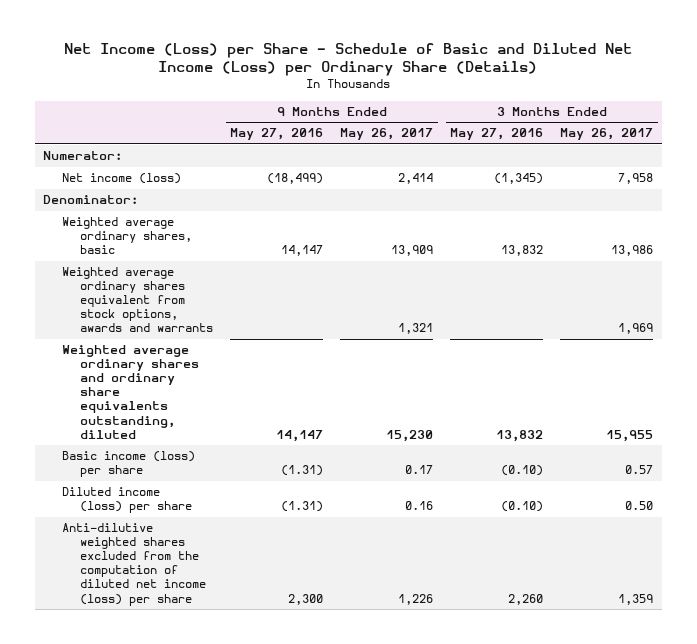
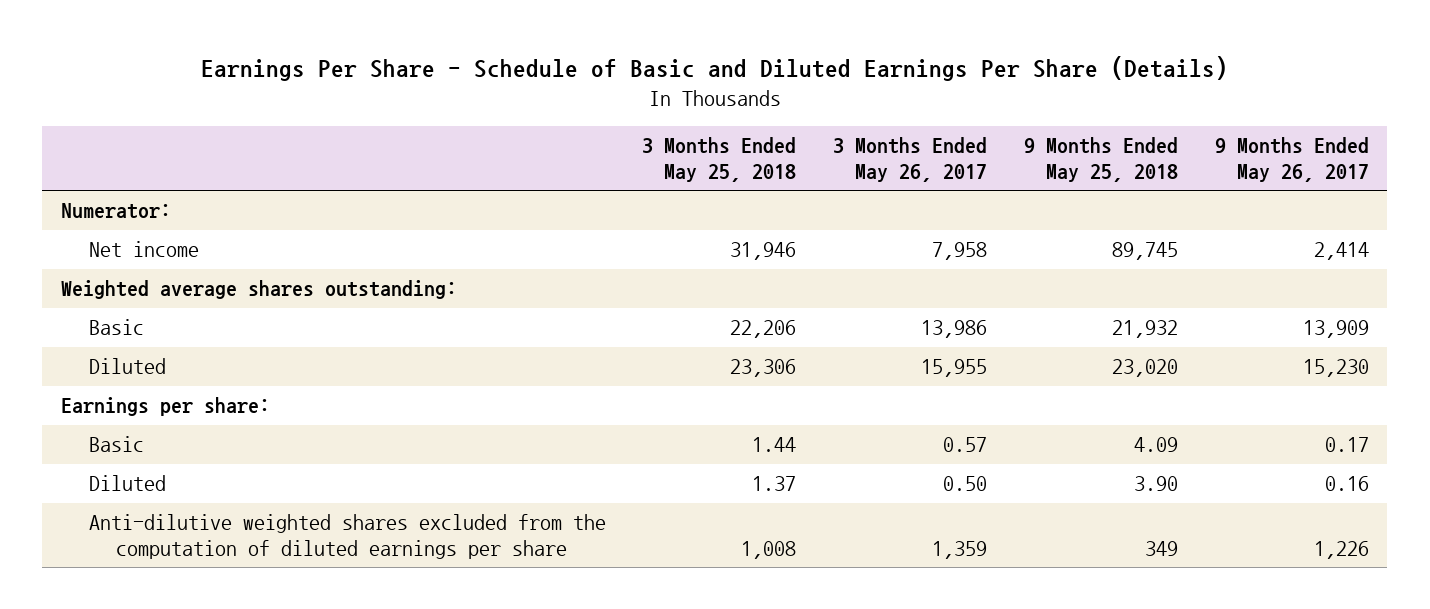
- Net Income (Loss) per Share - Schedule of Basic and Diluted Net Income (Loss) per Ordinary Share (Details)
+ Earnings Per Share - Schedule of Basic and Diluted Earnings Per Share (Details)
- | 9 Months Ended May 27, 2016 | 9 Months Ended May 26, 2017 | 3 Months Ended May 27, 2016 | 3 Months Ended May 26, 2017
+ | 3 Months Ended May 25, 2018 | 3 Months Ended May 26, 2017 | 9 Months Ended May 25, 2018 | 9 Months Ended May 26, 2017
- Net income (loss) | (18,499) | 2,414 | (1,345) | 7,958
- Denominator:
- Weighted average ordinary shares, basic | 14,147 | 13,909 | 13,832 | 13,986
- Weighted average ordinary shares equivalent from stock options, awards and warrants | | 1,321 | | 1,969
- Weighted average ordinary shares and ordinary share equivalents outstanding, diluted | 14,147 | 15,230 | 13,832 | 15,955
- Basic income (loss) per share | (1.31) | 0.17 | (0.10) | 0.57
- Diluted income (loss) per share | (1.31) | 0.16 | (0.10) | 0.50
- Anti-dilutive weighted shares excluded from the computation of diluted net income (loss) per share | 2,300 | 1,226 | 2,260 | 1,359
+ Net income | 31,946 | 7,958 | 89,745 | 2,414
+ Weighted average shares outstanding:
+ Basic | 22,206 | 13,986 | 21,932 | 13,909
+ Diluted | 23,306 | 15,955 | 23,020 | 15,230
+ Earnings per share:
+ Basic | 1.44 | 0.57 | 4.09 | 0.17
+ Diluted | 1.37 | 0.50 | 3.90 | 0.16
+ Anti-dilutive weighted shares excluded from the computation of diluted earnings per share | 1,008 | 1,359 | 349 | 1,226

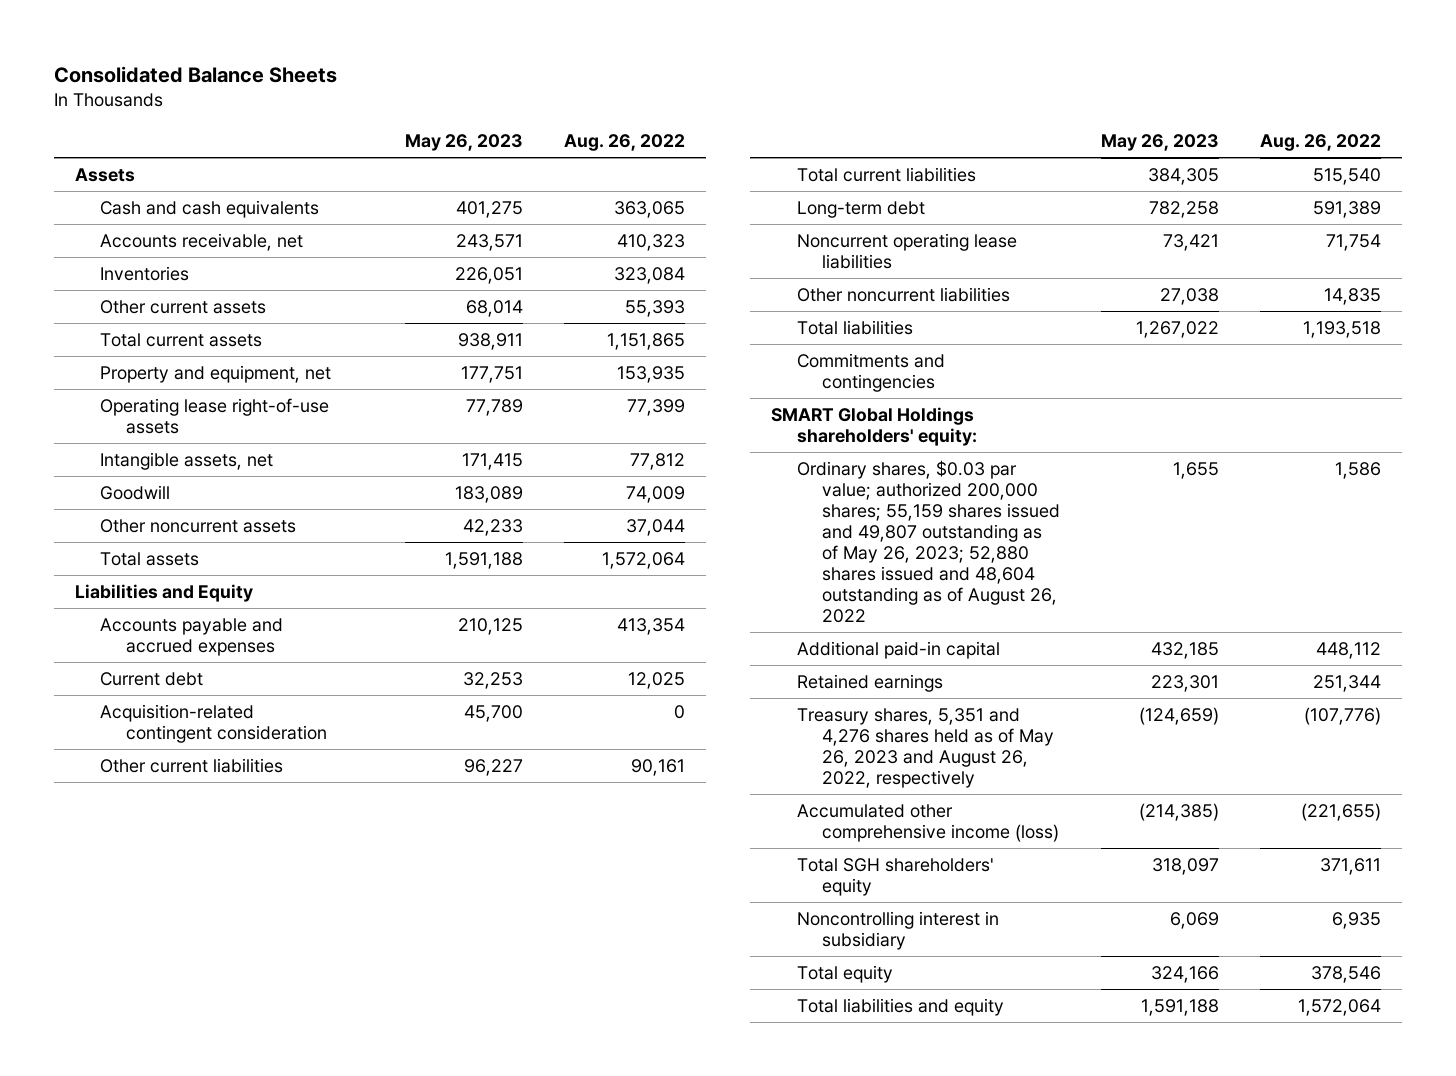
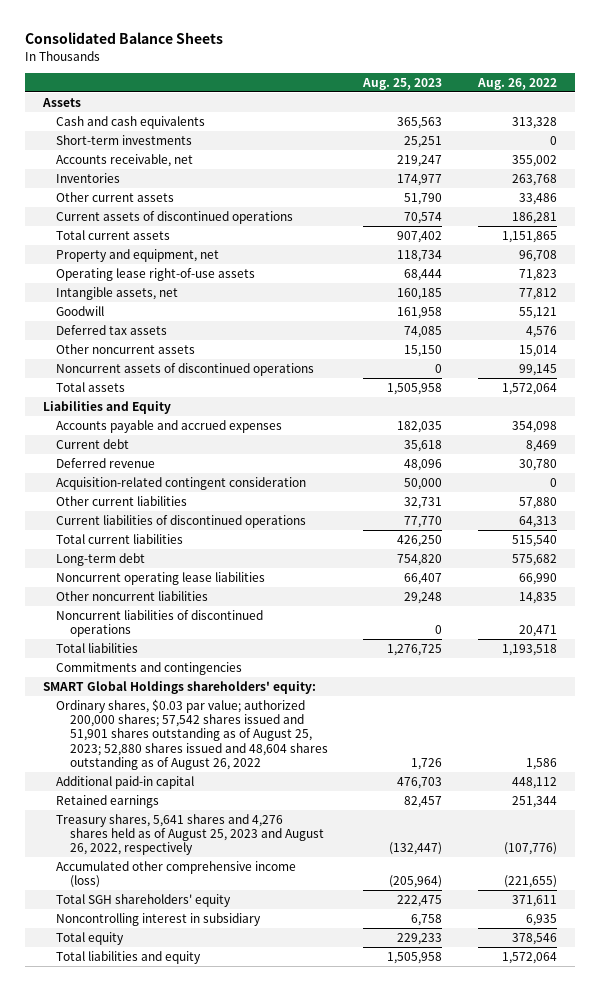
- | May 26, 2023 | Aug. 26, 2022
+ | Aug. 25, 2023 | Aug. 26, 2022
- Cash and cash equivalents | 401,275 | 363,065
- Accounts receivable, net | 243,571 | 410,323
- Inventories | 226,051 | 323,084
- Other current assets | 68,014 | 55,393
+ Cash and cash equivalents | 365,563 | 313,328
+ Short-term investments | 25,251 | 0
+ Accounts receivable, net | 219,247 | 355,002
+ Inventories | 174,977 | 263,768
+ Other current assets | 51,790 | 33,486
+ Current assets of discontinued operations | 70,574 | 186,281
- Property and equipment, net | 177,751 | 153,935
- Operating lease right-of-use assets | 77,789 | 77,399
+ Property and equipment, net | 118,734 | 96,708
+ Operating lease right-of-use assets | 68,444 | 71,823
- Goodwill | 183,089 | 74,009
- Other noncurrent assets | 42,233 | 37,044
+ Goodwill | 161,958 | 55,121
+ Deferred tax assets | 74,085 | 4,576
+ Other noncurrent assets | 15,150 | 15,014
+ Noncurrent assets of discontinued operations | 0 | 99,145
- Accounts payable and accrued expenses | 210,125 | 413,354
- Current debt | 32,253 | 12,025
+ Accounts payable and accrued expenses | 182,035 | 354,098
+ Current debt | 35,618 | 8,469
+ Deferred revenue | 48,096 | 30,780
- Other current liabilities | 96,227 | 90,161
+ Other current liabilities | 32,731 | 57,880
+ Current liabilities of discontinued operations | 77,770 | 64,313
- Long-term debt | 782,258 | 591,389
- Noncurrent operating lease liabilities | 73,421 | 71,754
+ Long-term debt | 754,820 | 575,682
+ Noncurrent operating lease liabilities | 66,407 | 66,990
+ Noncurrent liabilities of discontinued operations | 0 | 20,471
- Ordinary shares, $0.03 par value; authorized 200,000 shares; 55,159 shares issued and 49,807 outstanding as of May 26, 2023; 52,880 shares issued and 48,604 outstanding as of August 26, 2022 | 1,655 | 1,586
+ Ordinary shares, $0.03 par value; authorized 200,000 shares; 57,542 shares issued and 51,901 shares outstanding as of August 25, 2023; 52,880 shares issued and 48,604 shares outstanding as of August 26, 2022 | 1,726 | 1,586
- Treasury shares, 5,351 and 4,276 shares held as of May 26, 2023 and August 26, 2022, respectively | (124,659) | (107,776)
+ Treasury shares, 5,641 shares and 4,276 shares held as of August 25, 2023 and August 26, 2022, respectively | (132,447) | (107,776)

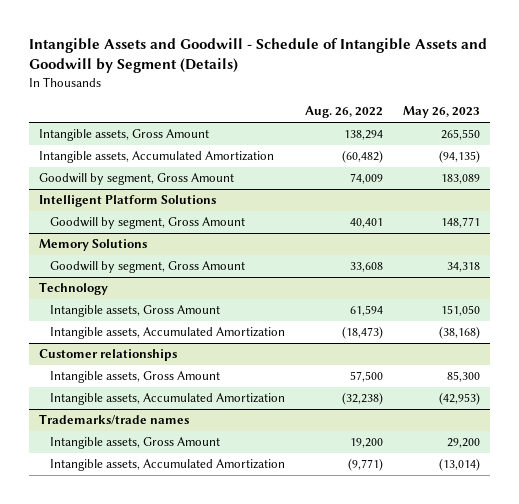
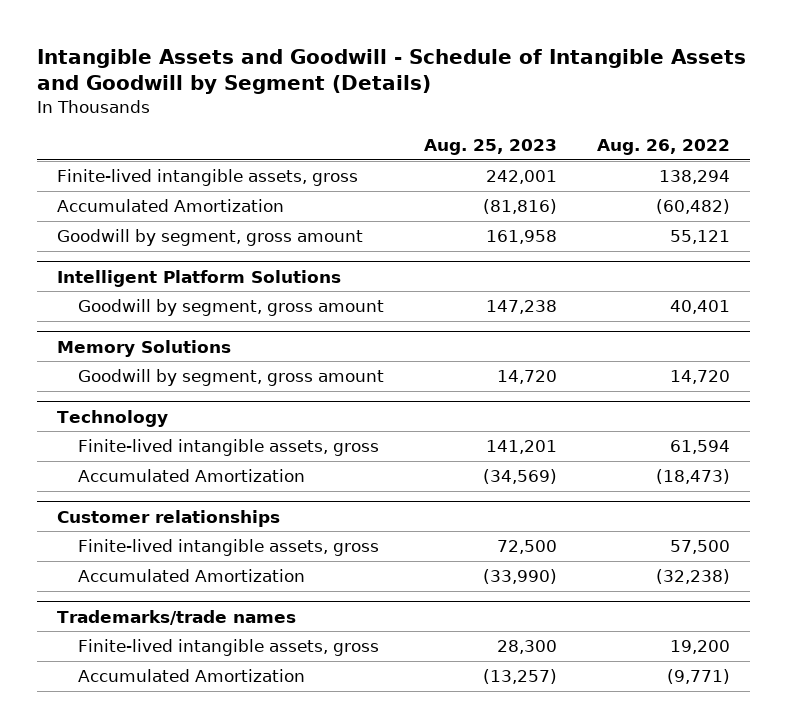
- | Aug. 26, 2022 | May 26, 2023
+ | Aug. 25, 2023 | Aug. 26, 2022
- Intangible assets, Gross Amount | 138,294 | 265,550
- Intangible assets, Accumulated Amortization | (60,482) | (94,135)
- Goodwill by segment, Gross Amount | 74,009 | 183,089
+ Finite-lived intangible assets, gross | 242,001 | 138,294
+ Accumulated Amortization | (81,816) | (60,482)
+ Goodwill by segment, gross amount | 161,958 | 55,121
@ Intelligent Platform Solutions
- Goodwill by segment, Gross Amount | 40,401 | 148,771
+ Goodwill by segment, gross amount | 147,238 | 40,401
@ Memory Solutions
- Goodwill by segment, Gross Amount | 33,608 | 34,318
+ Goodwill by segment, gross amount | 14,720 | 14,720
@ Technology
- Intangible assets, Gross Amount | 61,594 | 151,050
- Intangible assets, Accumulated Amortization | (18,473) | (38,168)
+ Finite-lived intangible assets, gross | 141,201 | 61,594
+ Accumulated Amortization | (34,569) | (18,473)
@ Customer relationships
- Intangible assets, Gross Amount | 57,500 | 85,300
- Intangible assets, Accumulated Amortization | (32,238) | (42,953)
+ Finite-lived intangible assets, gross | 72,500 | 57,500
+ Accumulated Amortization | (33,990) | (32,238)
@ Trademarks/trade names
- Intangible assets, Gross Amount | 19,200 | 29,200
- Intangible assets, Accumulated Amortization | (9,771) | (13,014)
+ Finite-lived intangible assets, gross | 28,300 | 19,200
+ Accumulated Amortization | (13,257) | (9,771)

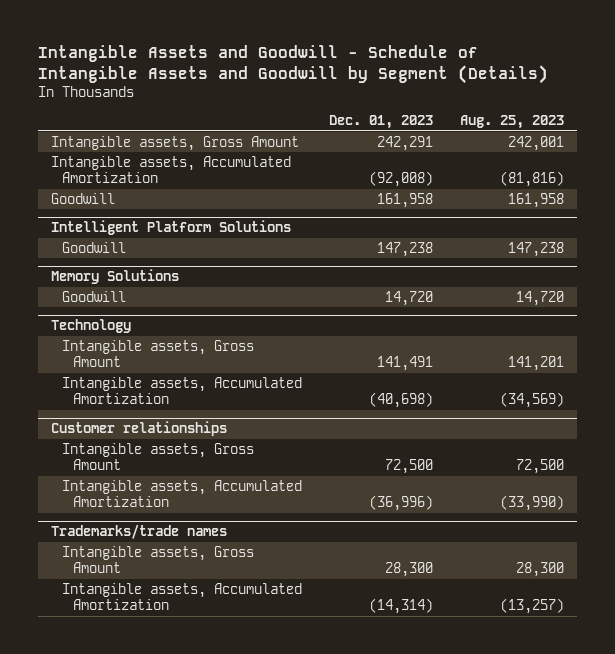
- | Aug. 25, 2023 | Aug. 26, 2022
+ | Dec. 01, 2023 | Aug. 25, 2023
- Finite-lived intangible assets, gross | 242,001 | 138,294
- Accumulated Amortization | (81,816) | (60,482)
- Goodwill by segment, gross amount | 161,958 | 55,121
+ Intangible assets, Gross Amount | 242,291 | 242,001
+ Intangible assets, Accumulated Amortization | (92,008) | (81,816)
+ Goodwill | 161,958 | 161,958
@ Intelligent Platform Solutions
- Goodwill by segment, gross amount | 147,238 | 40,401
+ Goodwill | 147,238 | 147,238
@ Memory Solutions
- Goodwill by segment, gross amount | 14,720 | 14,720
+ Goodwill | 14,720 | 14,720
@ Technology
- Finite-lived intangible assets, gross | 141,201 | 61,594
- Accumulated Amortization | (34,569) | (18,473)
+ Intangible assets, Gross Amount | 141,491 | 141,201
+ Intangible assets, Accumulated Amortization | (40,698) | (34,569)
@ Customer relationships
- Finite-lived intangible assets, gross | 72,500 | 57,500
- Accumulated Amortization | (33,990) | (32,238)
+ Intangible assets, Gross Amount | 72,500 | 72,500
+ Intangible assets, Accumulated Amortization | (36,996) | (33,990)
@ Trademarks/trade names
- Finite-lived intangible assets, gross | 28,300 | 19,200
- Accumulated Amortization | (13,257) | (9,771)
+ Intangible assets, Gross Amount | 28,300 | 28,300
+ Intangible assets, Accumulated Amortization | (14,314) | (13,257)

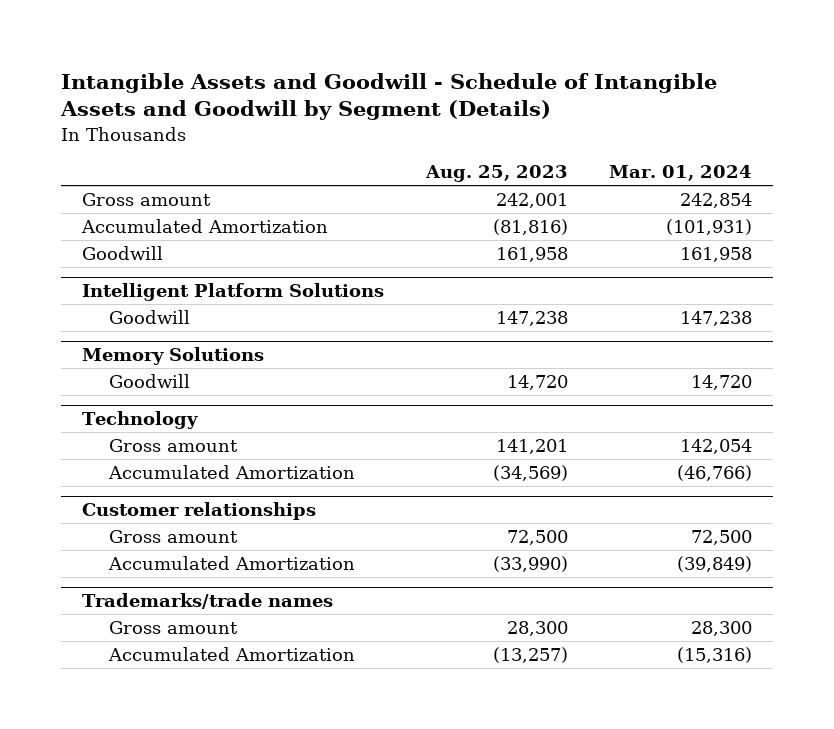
- | Dec. 01, 2023 | Aug. 25, 2023
+ | Aug. 25, 2023 | Mar. 01, 2024
- Intangible assets, Gross Amount | 242,291 | 242,001
- Intangible assets, Accumulated Amortization | (92,008) | (81,816)
+ Gross amount | 242,001 | 242,854
+ Accumulated Amortization | (81,816) | (101,931)
@ Technology
- Intangible assets, Gross Amount | 141,491 | 141,201
- Intangible assets, Accumulated Amortization | (40,698) | (34,569)
+ Gross amount | 141,201 | 142,054
+ Accumulated Amortization | (34,569) | (46,766)
@ Customer relationships
- Intangible assets, Gross Amount | 72,500 | 72,500
- Intangible assets, Accumulated Amortization | (36,996) | (33,990)
+ Gross amount | 72,500 | 72,500
+ Accumulated Amortization | (33,990) | (39,849)
@ Trademarks/trade names
- Intangible assets, Gross Amount | 28,300 | 28,300
- Intangible assets, Accumulated Amortization | (14,314) | (13,257)
+ Gross amount | 28,300 | 28,300
+ Accumulated Amortization | (13,257) | (15,316)

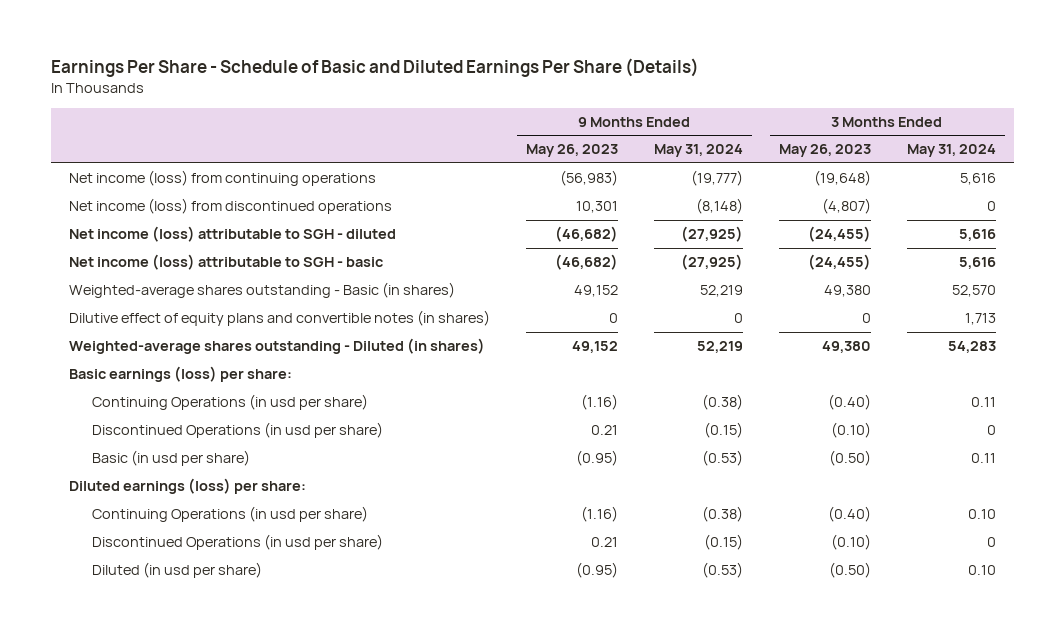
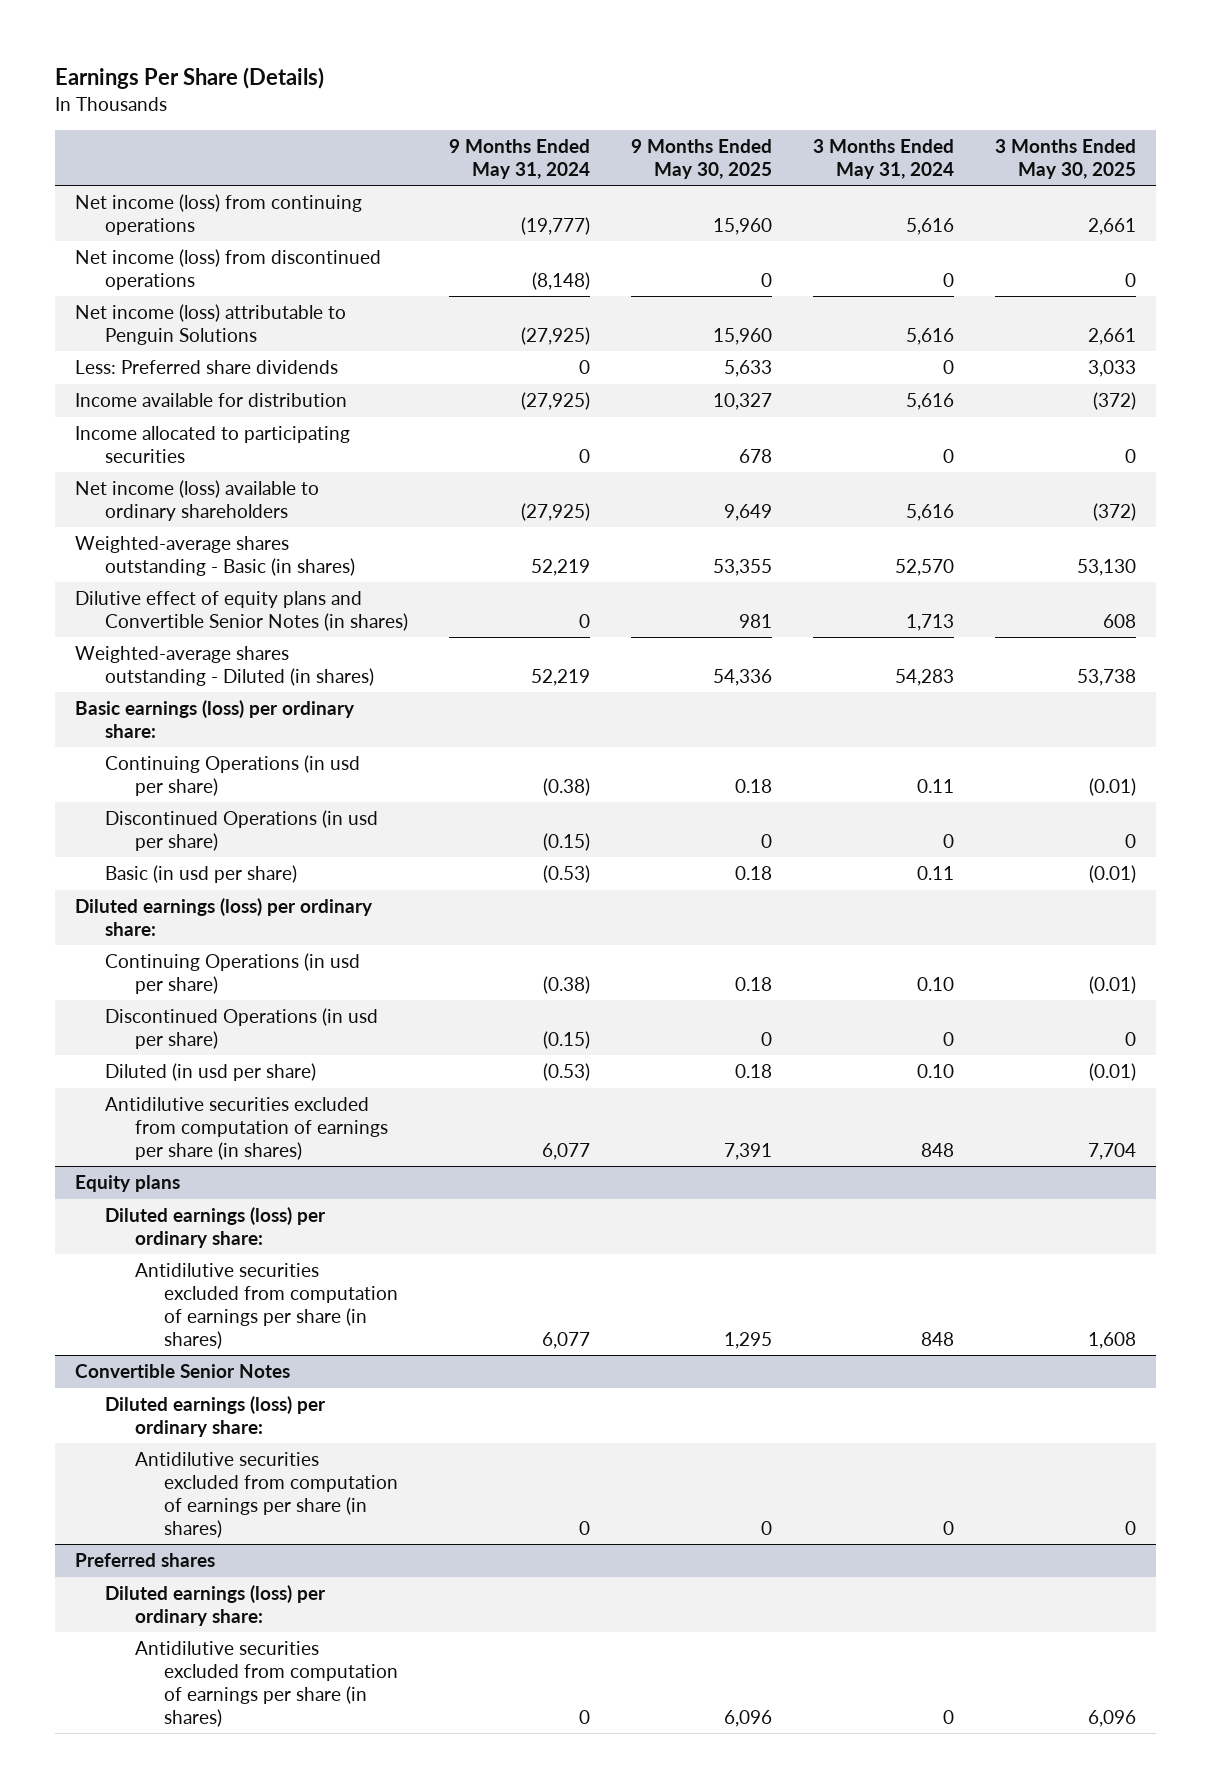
- Earnings Per Share - Schedule of Basic and Diluted Earnings Per Share (Details)
+ Earnings Per Share (Details)
- | 9 Months Ended May 26, 2023 | 9 Months Ended May 31, 2024 | 3 Months Ended May 26, 2023 | 3 Months Ended May 31, 2024
+ | 9 Months Ended May 31, 2024 | 9 Months Ended May 30, 2025 | 3 Months Ended May 31, 2024 | 3 Months Ended May 30, 2025
- Net income (loss) attributable to SGH - diluted | (46,682) | (27,925) | (24,455) | 5,616
- Net income (loss) attributable to SGH - basic | (46,682) | (27,925) | (24,455) | 5,616
+ Net income (loss) attributable to Penguin Solutions | (27,925) | 15,960 | 5,616 | 2,661
+ Less: Preferred share dividends | 0 | 5,633 | 0 | 3,033
+ Income available for distribution | (27,925) | 10,327 | 5,616 | (372)
+ Income allocated to participating securities | 0 | 678 | 0 | 0
+ Net income (loss) available to ordinary shareholders | (27,925) | 9,649 | 5,616 | (372)
- Dilutive effect of equity plans and convertible notes (in shares) | 0 | 0 | 0 | 1,713
+ Dilutive effect of equity plans and Convertible Senior Notes (in shares) | 0 | 981 | 1,713 | 608
- Basic earnings (loss) per share:
+ Basic earnings (loss) per ordinary share:
- Diluted earnings (loss) per share:
+ Diluted earnings (loss) per ordinary share:
+ Antidilutive securities excluded from computation of earnings per share (in shares) | 6,077 | 7,391 | 848 | 7,704
+ Equity plans
+ Diluted earnings (loss) per ordinary share:
+ Antidilutive securities excluded from computation of earnings per share (in shares) | 6,077 | 1,295 | 848 | 1,608
+ Convertible Senior Notes
+ Diluted earnings (loss) per ordinary share:
+ Antidilutive securities excluded from computation of earnings per share (in shares) | 0 | 0 | 0 | 0
+ Preferred shares
+ Diluted earnings (loss) per ordinary share:
+ Antidilutive securities excluded from computation of earnings per share (in shares) | 0 | 6,096 | 0 | 6,096

